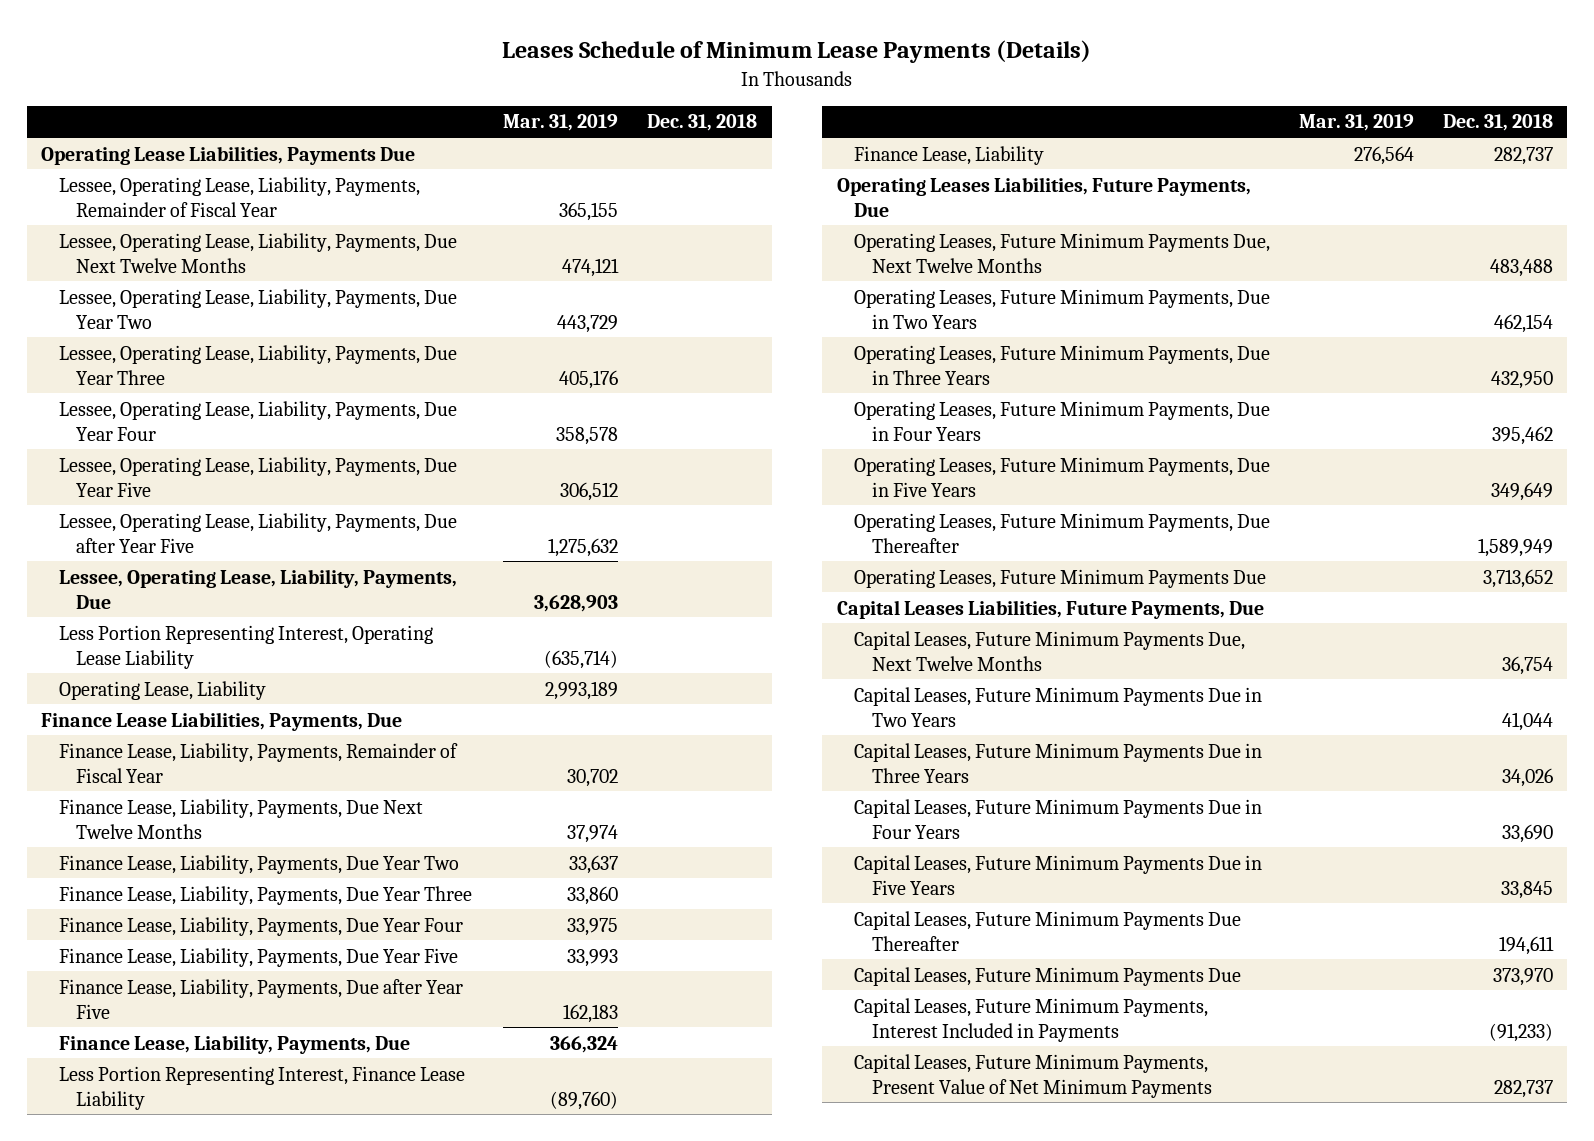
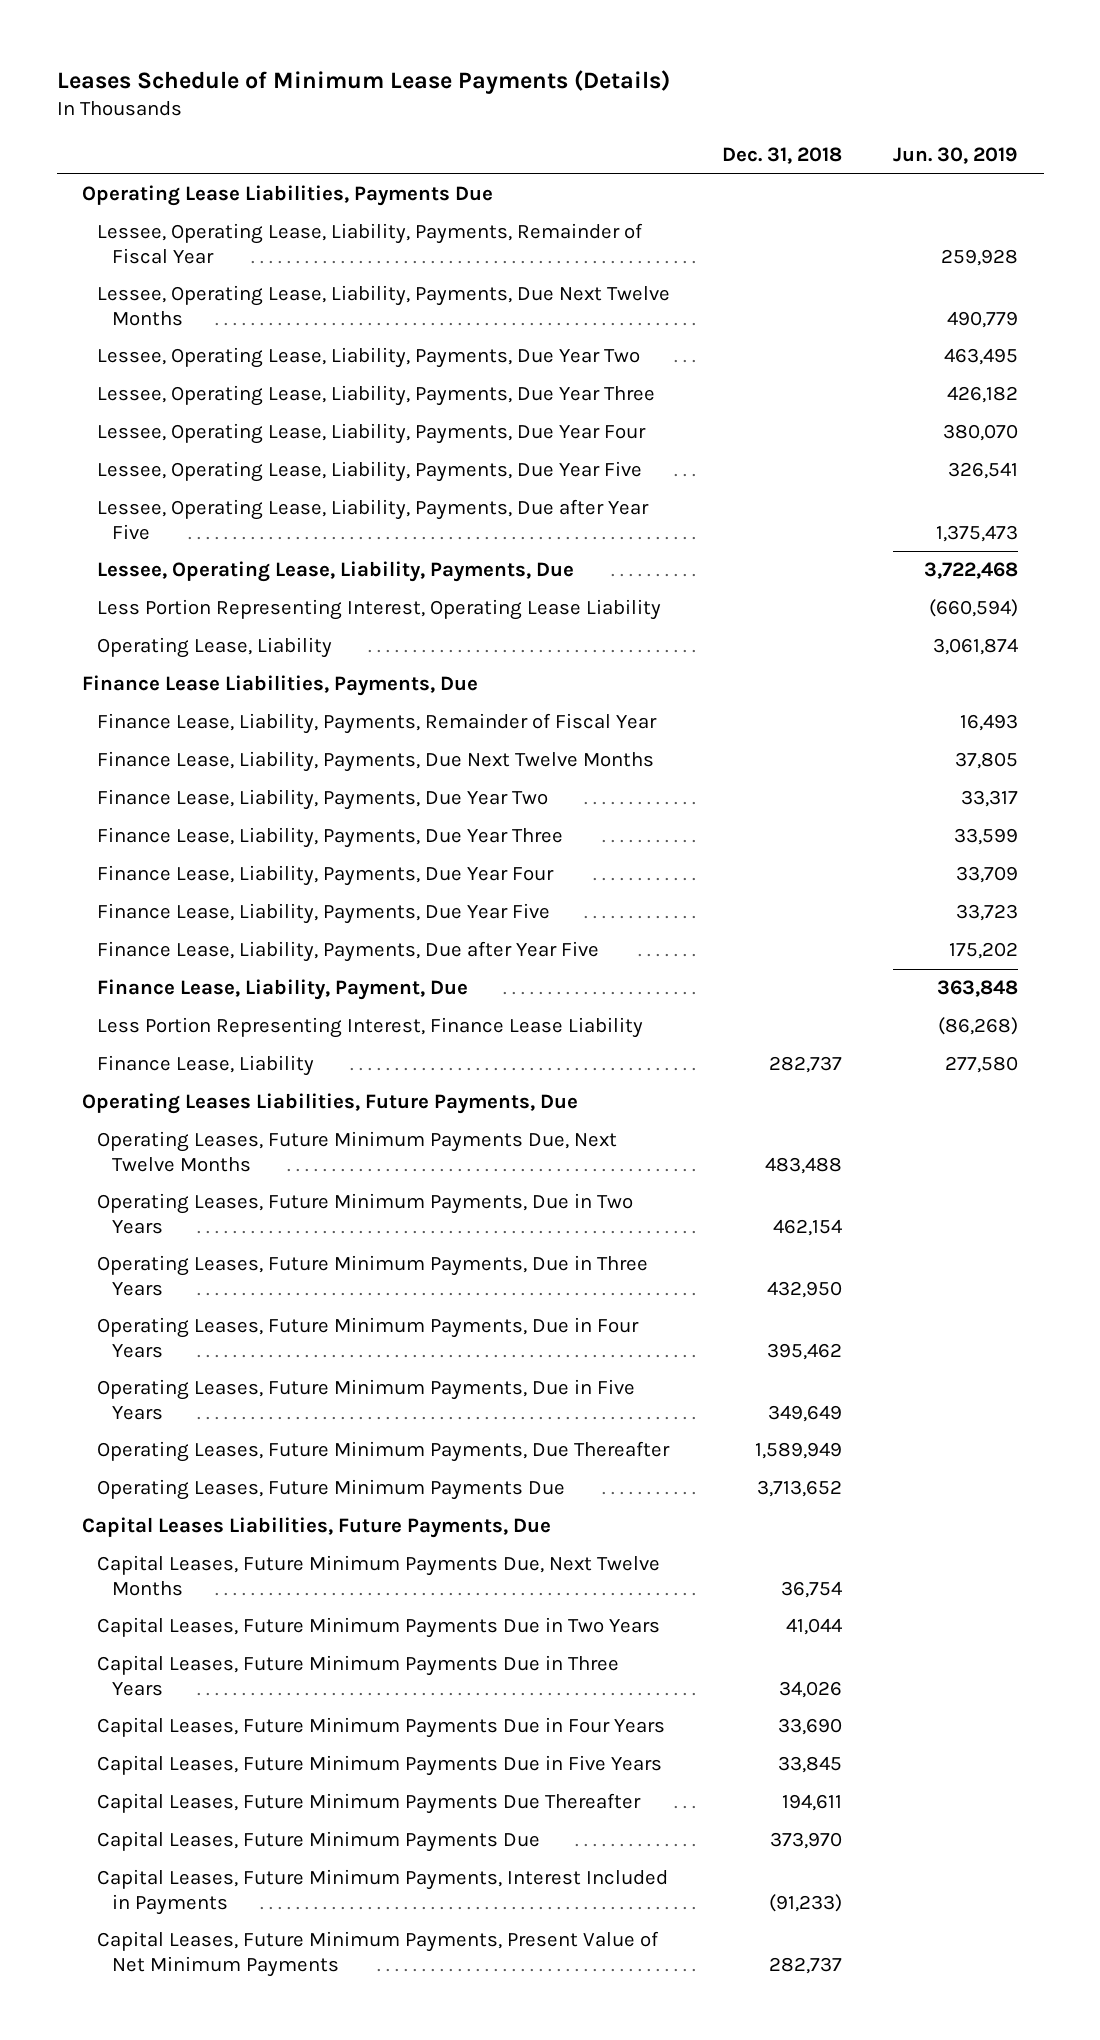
- | Mar. 31, 2019 | Dec. 31, 2018
+ | Dec. 31, 2018 | Jun. 30, 2019
- Finance Lease, Liability, Payments, Due | 366,324 |
+ Finance Lease, Liability, Payment, Due | | 363,848

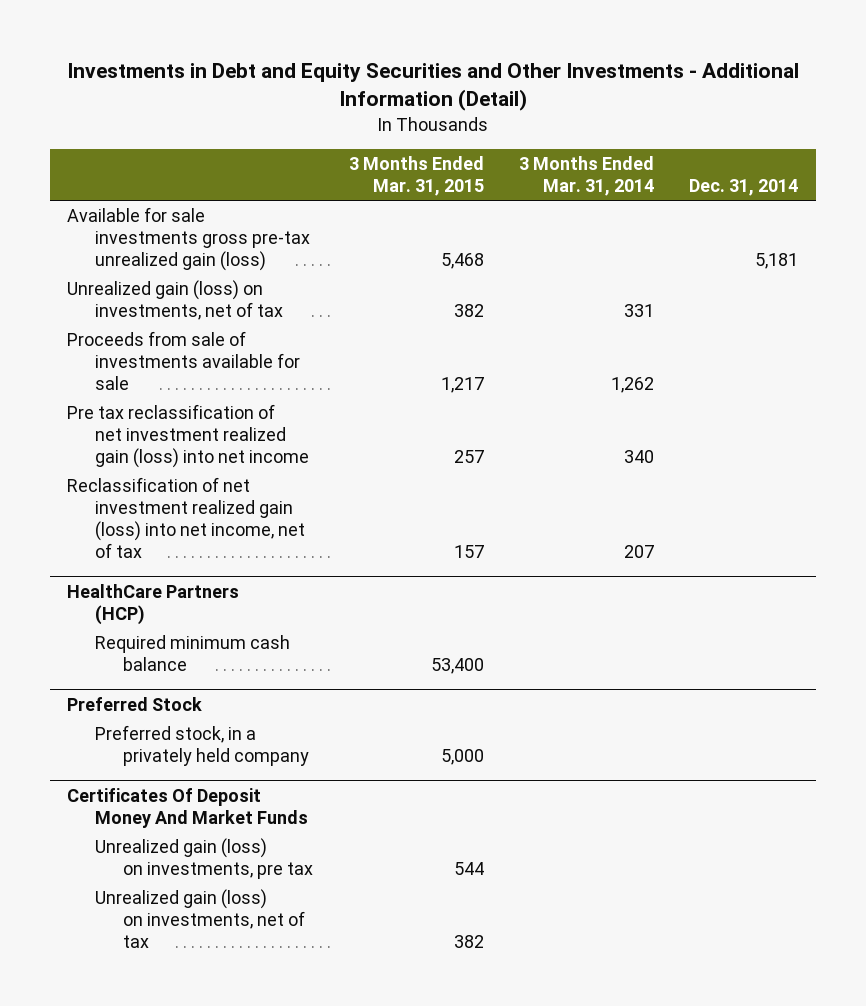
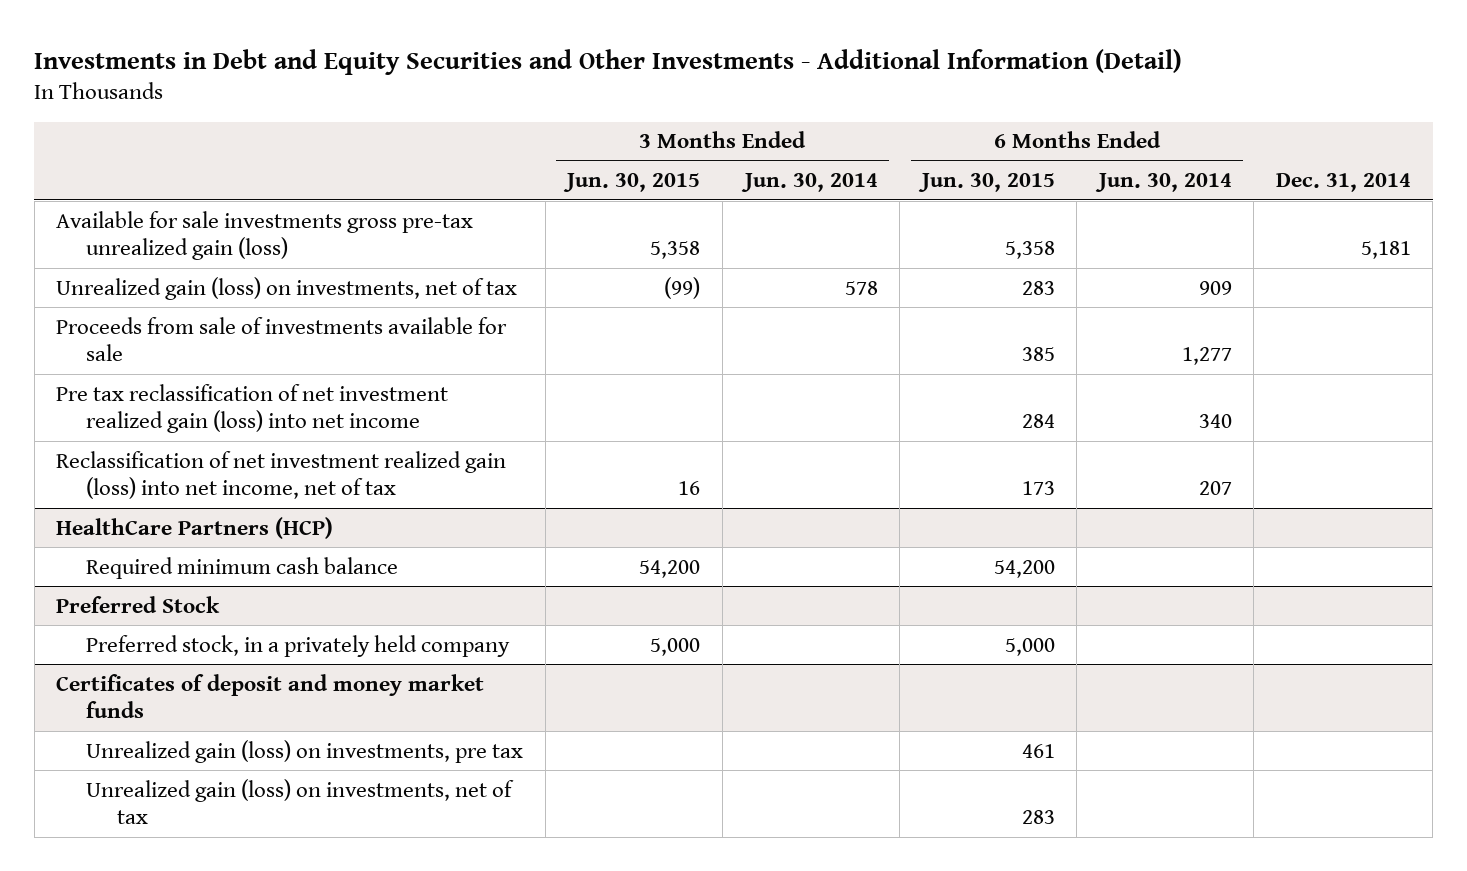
- | 3 Months Ended Mar. 31, 2015 | 3 Months Ended Mar. 31, 2014 | Dec. 31, 2014
+ | 3 Months Ended Jun. 30, 2015 | 3 Months Ended Jun. 30, 2014 | 6 Months Ended Jun. 30, 2015 | 6 Months Ended Jun. 30, 2014 | Dec. 31, 2014
- Certificates Of Deposit Money And Market Funds
+ Certificates of deposit and money market funds

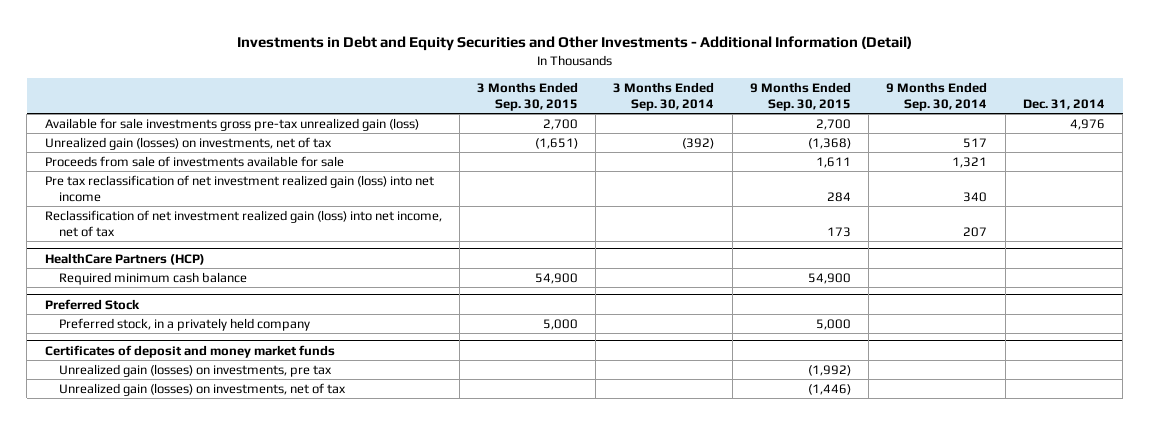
- | 3 Months Ended Jun. 30, 2015 | 3 Months Ended Jun. 30, 2014 | 6 Months Ended Jun. 30, 2015 | 6 Months Ended Jun. 30, 2014 | Dec. 31, 2014
+ | 3 Months Ended Sep. 30, 2015 | 3 Months Ended Sep. 30, 2014 | 9 Months Ended Sep. 30, 2015 | 9 Months Ended Sep. 30, 2014 | Dec. 31, 2014
- Available for sale investments gross pre-tax unrealized gain (loss) | 5,358 | | 5,358 | | 5,181
- Unrealized gain (loss) on investments, net of tax | (99) | 578 | 283 | 909 |
+ Available for sale investments gross pre-tax unrealized gain (loss) | 2,700 | | 2,700 | | 4,976
+ Unrealized gain (losses) on investments, net of tax | (1,651) | (392) | (1,368) | 517 |
@ Certificates of deposit and money market funds
- Unrealized gain (loss) on investments, pre tax | | | 461 | |
- Unrealized gain (loss) on investments, net of tax | | | 283 | |
+ Unrealized gain (losses) on investments, pre tax | | | (1,992) | |
+ Unrealized gain (losses) on investments, net of tax | | | (1,446) | |

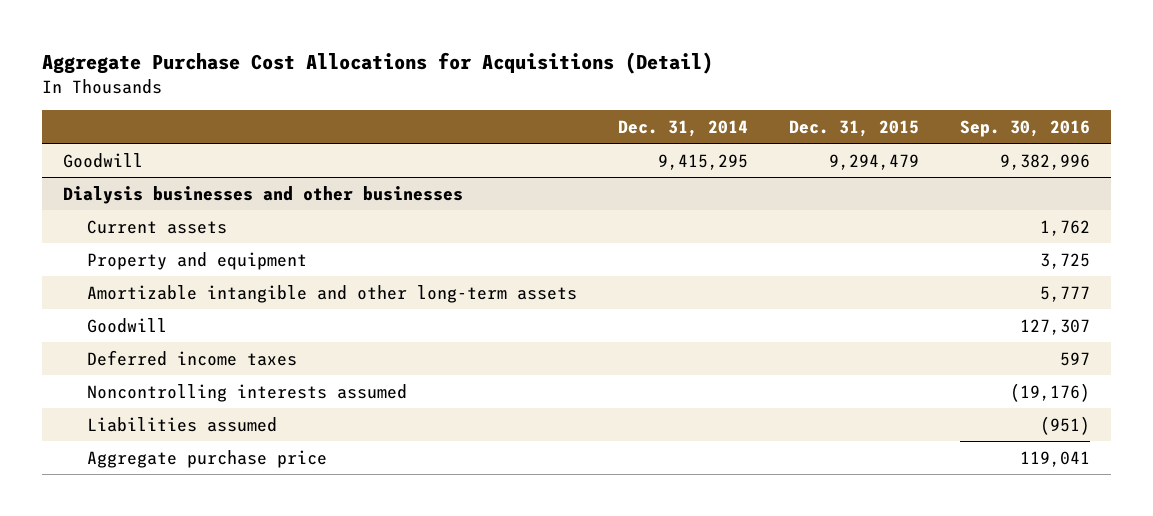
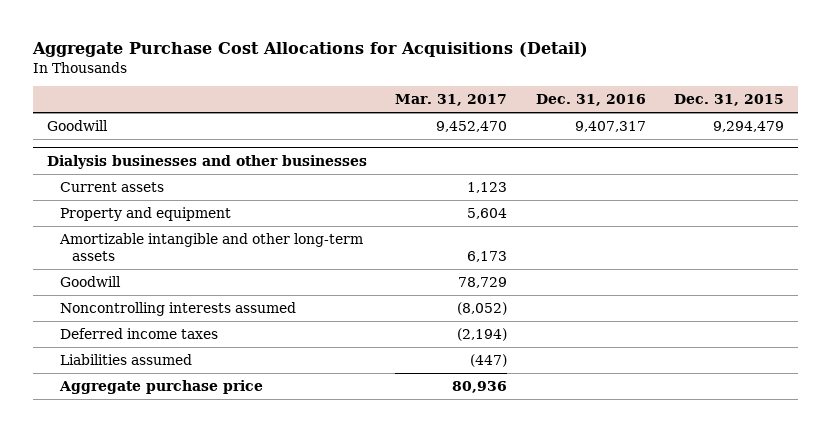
- | Dec. 31, 2014 | Dec. 31, 2015 | Sep. 30, 2016
+ | Mar. 31, 2017 | Dec. 31, 2016 | Dec. 31, 2015
@ Dialysis businesses and other businesses
moved down: Deferred income taxes | (2,194) | |

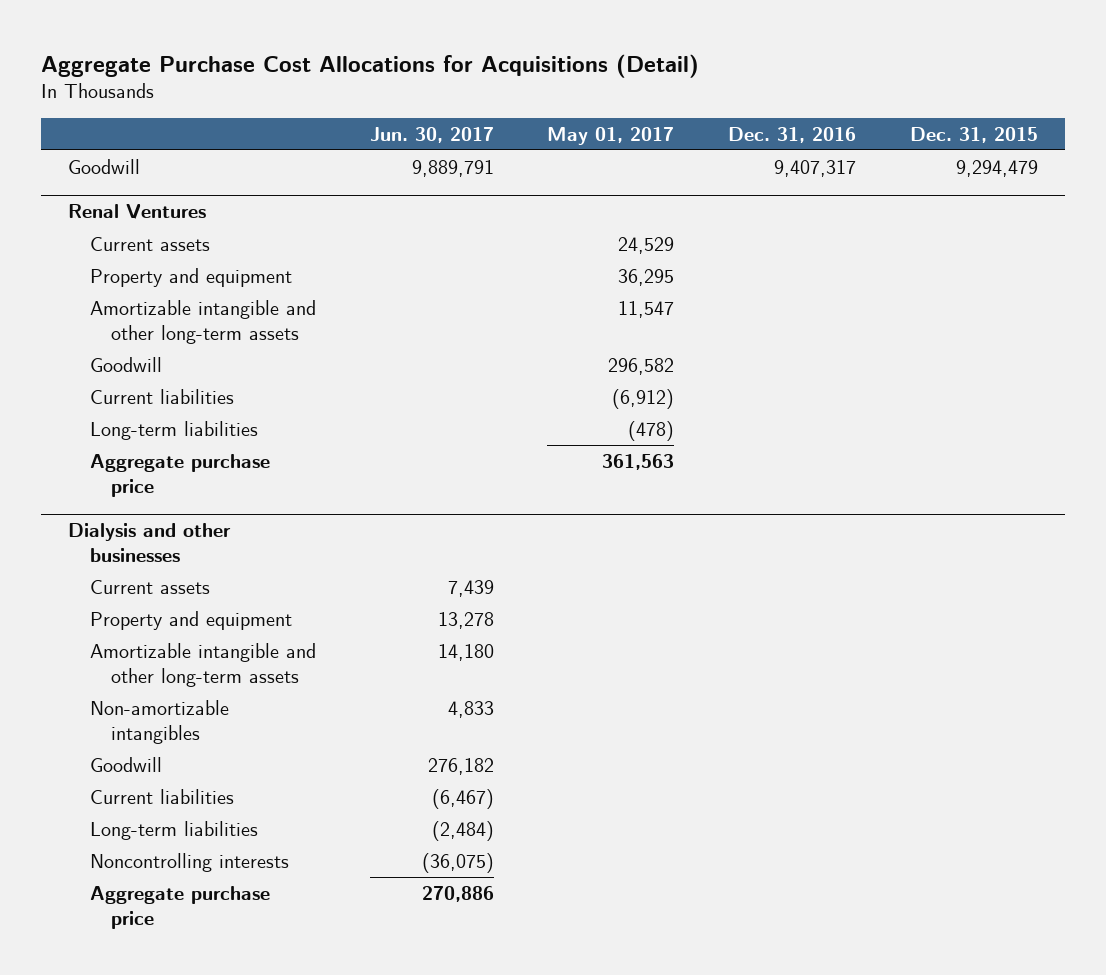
- | Mar. 31, 2017 | Dec. 31, 2016 | Dec. 31, 2015
+ | Jun. 30, 2017 | May 01, 2017 | Dec. 31, 2016 | Dec. 31, 2015
- Dialysis businesses and other businesses
+ Renal Ventures
+ Current assets | | 24,529 | |
+ Property and equipment | | 36,295 | |
+ Amortizable intangible and other long-term assets | | 11,547 | |
+ Goodwill | | 296,582 | |
+ Current liabilities | | (6,912) | |
+ Long-term liabilities | | (478) | |
+ Aggregate purchase price | | 361,563 | |
+ Dialysis and other businesses
+ Non-amortizable intangibles | 4,833 | | |
- Noncontrolling interests assumed | (8,052) | |
- Deferred income taxes | (2,194) | |
- Liabilities assumed | (447) | |
+ Current liabilities | (6,467) | | |
+ Long-term liabilities | (2,484) | | |
+ Noncontrolling interests | (36,075) | | |

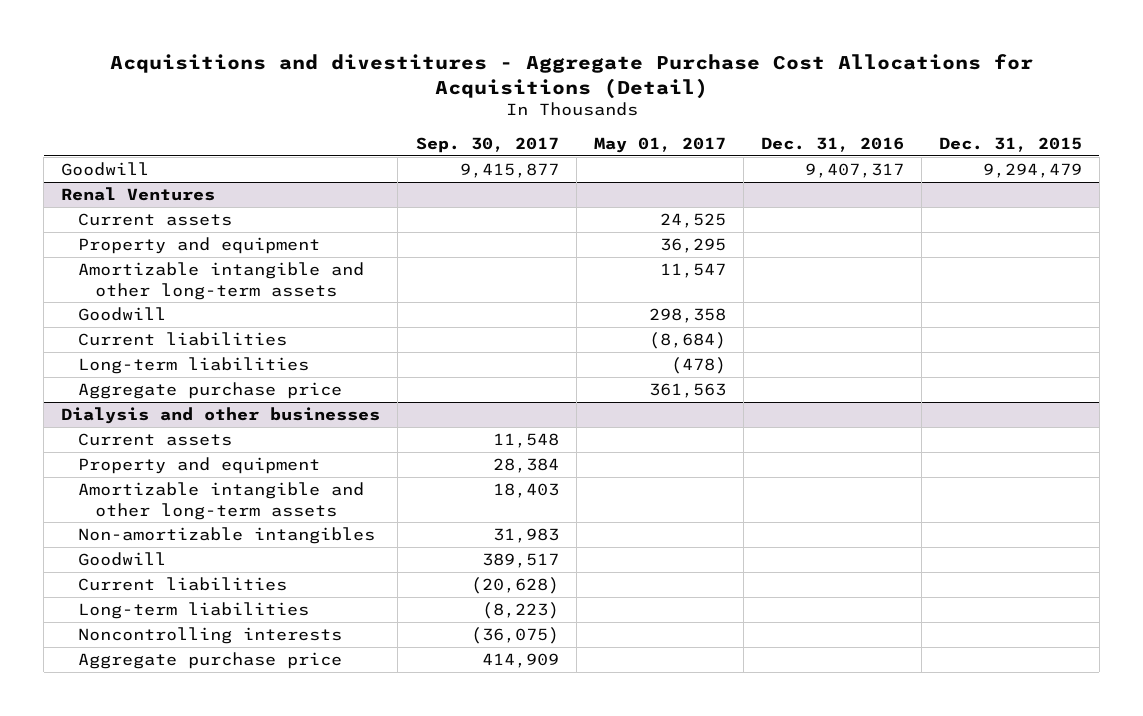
- Aggregate Purchase Cost Allocations for Acquisitions (Detail)
+ Acquisitions and divestitures - Aggregate Purchase Cost Allocations for Acquisitions (Detail)
- | Jun. 30, 2017 | May 01, 2017 | Dec. 31, 2016 | Dec. 31, 2015
+ | Sep. 30, 2017 | May 01, 2017 | Dec. 31, 2016 | Dec. 31, 2015
@ Renal Ventures
- Current assets | | 24,529 | |
+ Current assets | | 24,525 | |
- Goodwill | | 296,582 | |
- Current liabilities | | (6,912) | |
+ Goodwill | | 298,358 | |
+ Current liabilities | | (8,684) | |

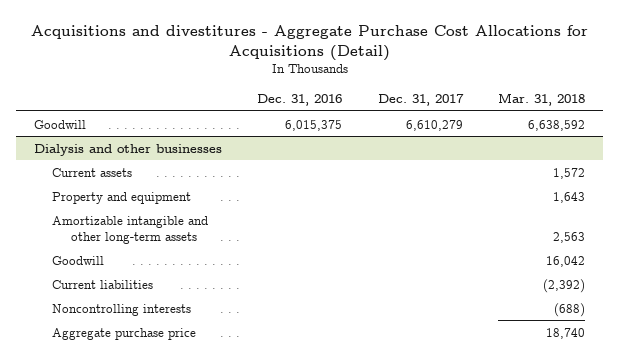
- | Sep. 30, 2017 | May 01, 2017 | Dec. 31, 2016 | Dec. 31, 2015
+ | Dec. 31, 2016 | Dec. 31, 2017 | Mar. 31, 2018
- Goodwill | 9,415,877 | | 9,407,317 | 9,294,479
- Renal Ventures
- Current assets | | 24,525 | |
- Property and equipment | | 36,295 | |
- Amortizable intangible and other long-term assets | | 11,547 | |
- Goodwill | | 298,358 | |
- Current liabilities | | (8,684) | |
- Long-term liabilities | | (478) | |
- Aggregate purchase price | | 361,563 | |
+ Goodwill | 6,015,375 | 6,610,279 | 6,638,592
@ Dialysis and other businesses
- Non-amortizable intangibles | 31,983 | | |
- Long-term liabilities | (8,223) | | |

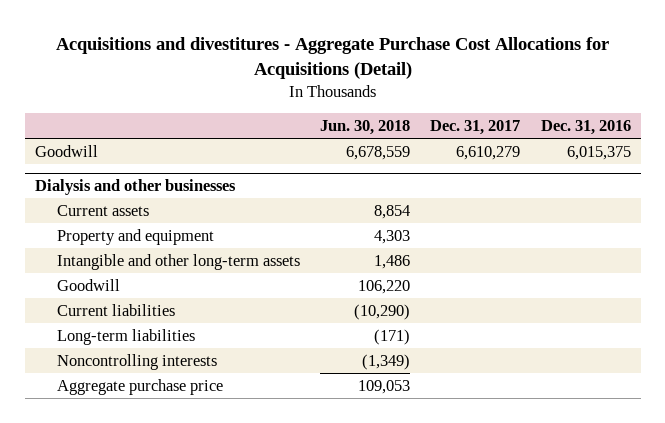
- | Dec. 31, 2016 | Dec. 31, 2017 | Mar. 31, 2018
+ | Jun. 30, 2018 | Dec. 31, 2017 | Dec. 31, 2016
@ Dialysis and other businesses
- Amortizable intangible and other long-term assets | | | 2,563
+ Intangible and other long-term assets | 1,486 | |
+ Long-term liabilities | (171) | |

